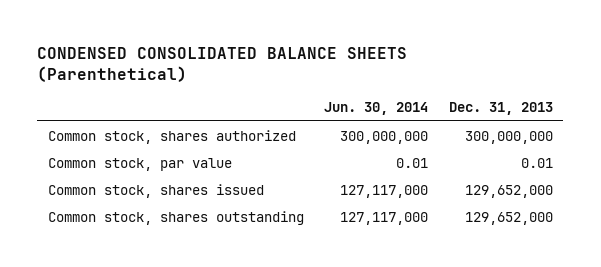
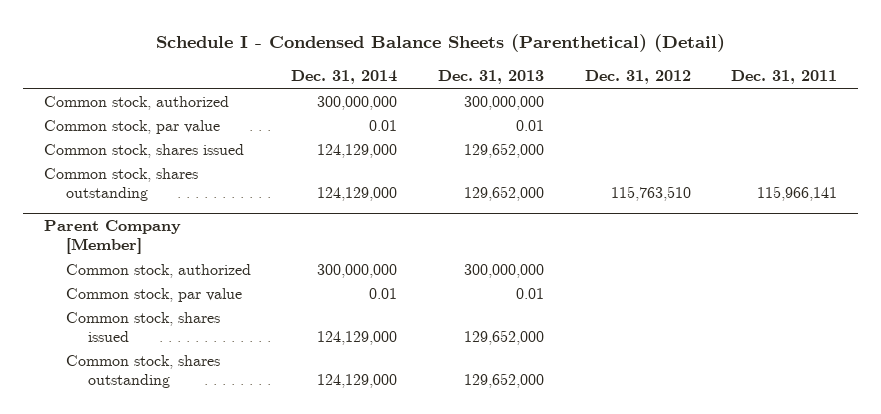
- CONDENSED CONSOLIDATED BALANCE SHEETS (Parenthetical)
+ Schedule I - Condensed Balance Sheets (Parenthetical) (Detail)
- | Jun. 30, 2014 | Dec. 31, 2013
+ | Dec. 31, 2014 | Dec. 31, 2013 | Dec. 31, 2012 | Dec. 31, 2011
- Common stock, shares authorized | 300,000,000 | 300,000,000
+ Common stock, authorized | 300,000,000 | 300,000,000 | |
+ Parent Company [Member]
+ Common stock, authorized | 300,000,000 | 300,000,000 | |
+ Common stock, par value | 0.01 | 0.01 | |
+ Common stock, shares issued | 124,129,000 | 129,652,000 | |
+ Common stock, shares outstanding | 124,129,000 | 129,652,000 | |

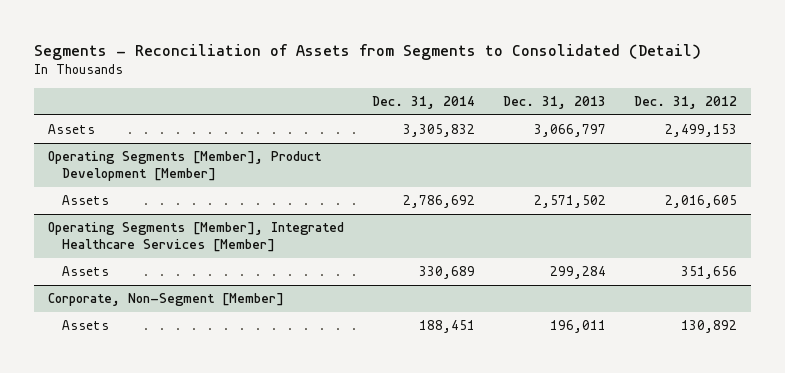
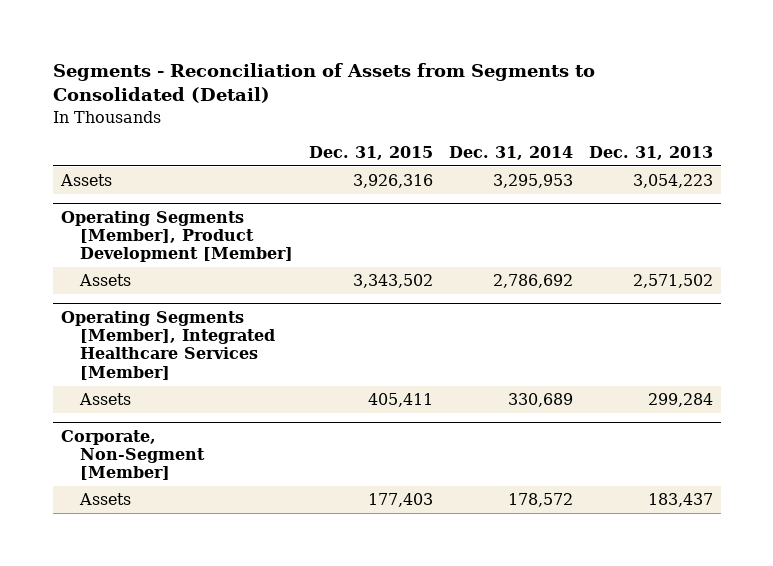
- | Dec. 31, 2014 | Dec. 31, 2013 | Dec. 31, 2012
+ | Dec. 31, 2015 | Dec. 31, 2014 | Dec. 31, 2013
- Assets | 3,305,832 | 3,066,797 | 2,499,153
+ Assets | 3,926,316 | 3,295,953 | 3,054,223
@ Corporate, Non-Segment [Member]
- Assets | 188,451 | 196,011 | 130,892
+ Assets | 177,403 | 178,572 | 183,437

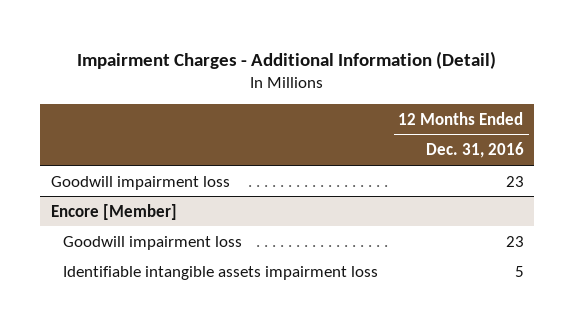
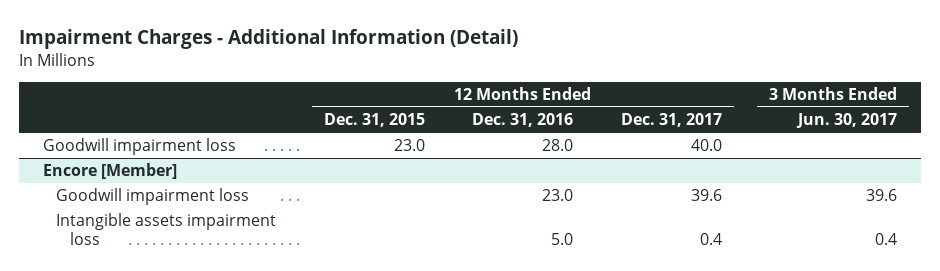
- | 12 Months Ended Dec. 31, 2016
+ | 12 Months Ended Dec. 31, 2015 | 12 Months Ended Dec. 31, 2016 | 12 Months Ended Dec. 31, 2017 | 3 Months Ended Jun. 30, 2017
- Goodwill impairment loss | 23
+ Goodwill impairment loss | 23.0 | 28.0 | 40.0 |
@ Encore [Member]
- Goodwill impairment loss | 23
- Identifiable intangible assets impairment loss | 5
+ Goodwill impairment loss | | 23.0 | 39.6 | 39.6
+ Intangible assets impairment loss | | 5.0 | 0.4 | 0.4

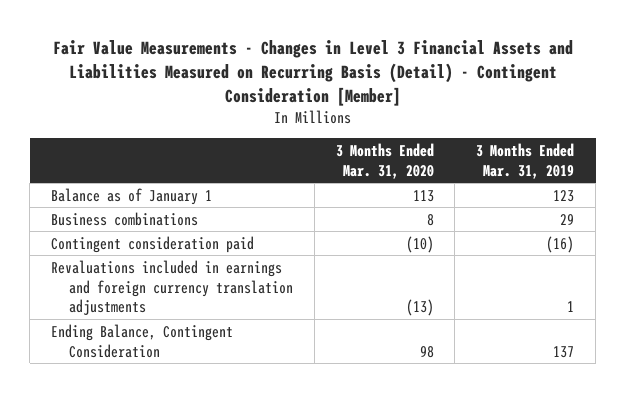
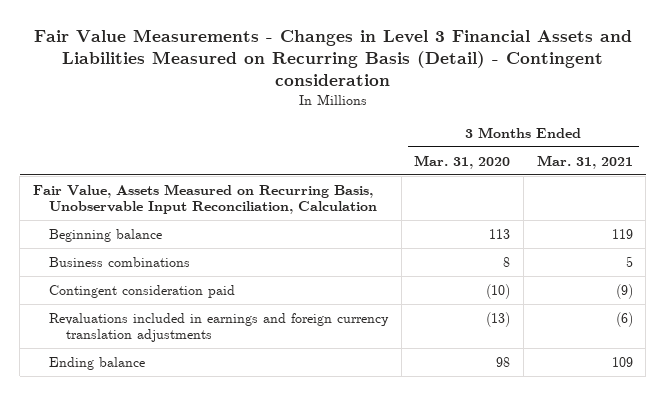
- Fair Value Measurements - Changes in Level 3 Financial Assets and Liabilities Measured on Recurring Basis (Detail) - Contingent Consideration [Member]
+ Fair Value Measurements - Changes in Level 3 Financial Assets and Liabilities Measured on Recurring Basis (Detail) - Contingent consideration
- | 3 Months Ended Mar. 31, 2020 | 3 Months Ended Mar. 31, 2019
+ | 3 Months Ended Mar. 31, 2020 | 3 Months Ended Mar. 31, 2021
- Balance as of January 1 | 113 | 123
+ Fair Value, Assets Measured on Recurring Basis, Unobservable Input Reconciliation, Calculation
+ Beginning balance | 113 | 119
- Ending Balance, Contingent Consideration | 98 | 137
+ Ending balance | 98 | 109

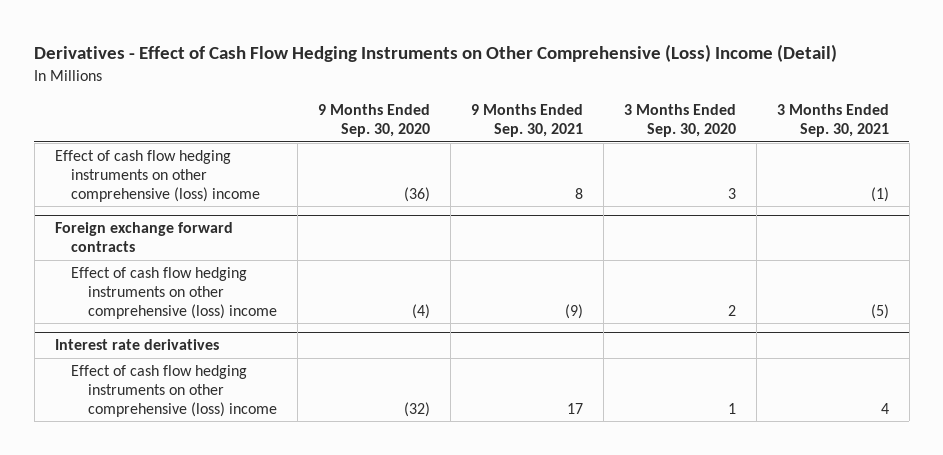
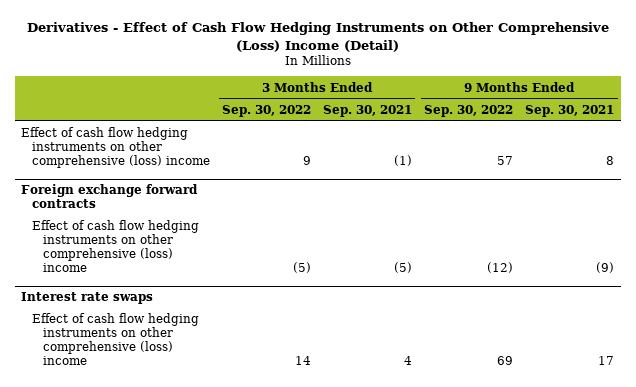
- | 9 Months Ended Sep. 30, 2020 | 9 Months Ended Sep. 30, 2021 | 3 Months Ended Sep. 30, 2020 | 3 Months Ended Sep. 30, 2021
+ | 3 Months Ended Sep. 30, 2022 | 3 Months Ended Sep. 30, 2021 | 9 Months Ended Sep. 30, 2022 | 9 Months Ended Sep. 30, 2021
- Interest rate derivatives
+ Interest rate swaps

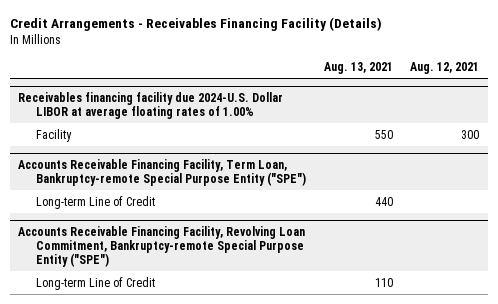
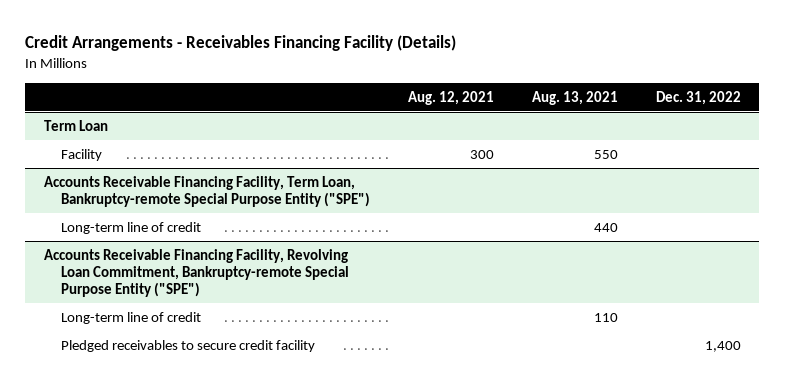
- | Aug. 13, 2021 | Aug. 12, 2021
+ | Aug. 12, 2021 | Aug. 13, 2021 | Dec. 31, 2022
- Receivables financing facility due 2024-U.S. Dollar LIBOR at average floating rates of 1.00%
+ Term Loan
@ Accounts Receivable Financing Facility, Term Loan, Bankruptcy-remote Special Purpose Entity ("SPE")
- Long-term Line of Credit | 440 |
+ Long-term line of credit | | 440 |
@ Accounts Receivable Financing Facility, Revolving Loan Commitment, Bankruptcy-remote Special Purpose Entity ("SPE")
- Long-term Line of Credit | 110 |
+ Long-term line of credit | | 110 |
+ Pledged receivables to secure credit facility | | | 1,400

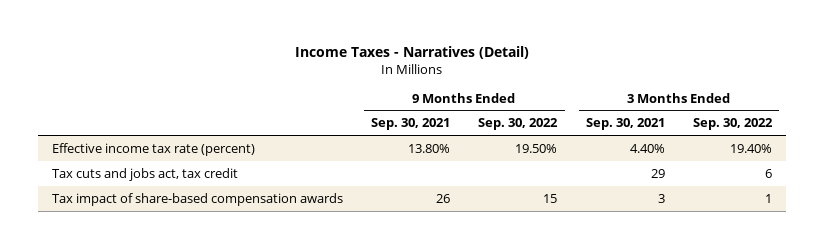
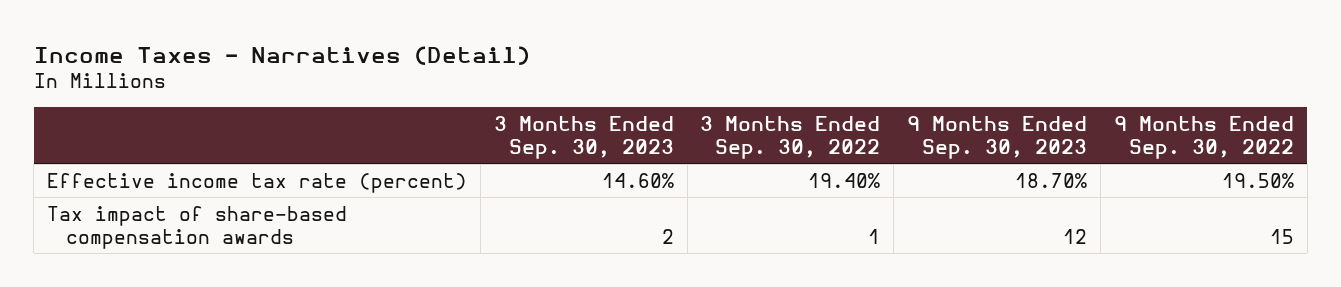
- | 9 Months Ended Sep. 30, 2021 | 9 Months Ended Sep. 30, 2022 | 3 Months Ended Sep. 30, 2021 | 3 Months Ended Sep. 30, 2022
+ | 3 Months Ended Sep. 30, 2023 | 3 Months Ended Sep. 30, 2022 | 9 Months Ended Sep. 30, 2023 | 9 Months Ended Sep. 30, 2022
- Tax cuts and jobs act, tax credit | | | 29 | 6

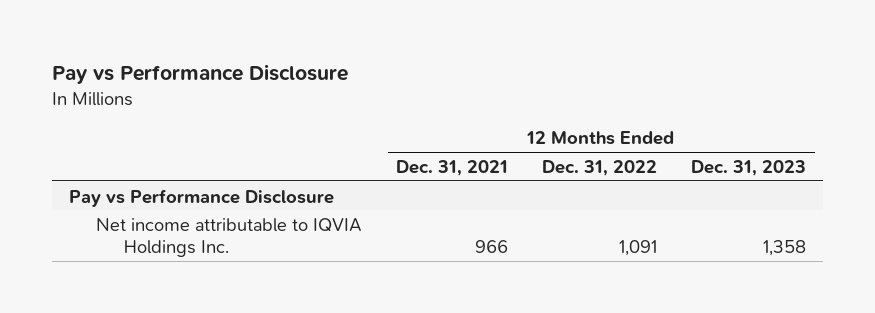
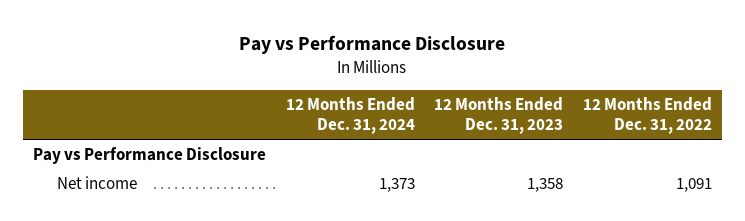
- | 12 Months Ended Dec. 31, 2021 | 12 Months Ended Dec. 31, 2022 | 12 Months Ended Dec. 31, 2023
+ | 12 Months Ended Dec. 31, 2024 | 12 Months Ended Dec. 31, 2023 | 12 Months Ended Dec. 31, 2022
- Net income attributable to IQVIA Holdings Inc. | 966 | 1,091 | 1,358
+ Net income | 1,373 | 1,358 | 1,091

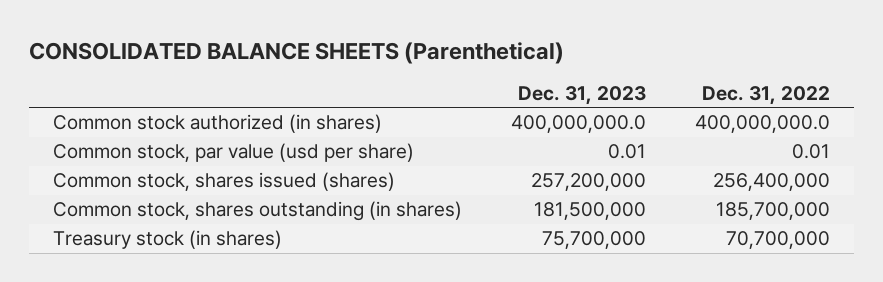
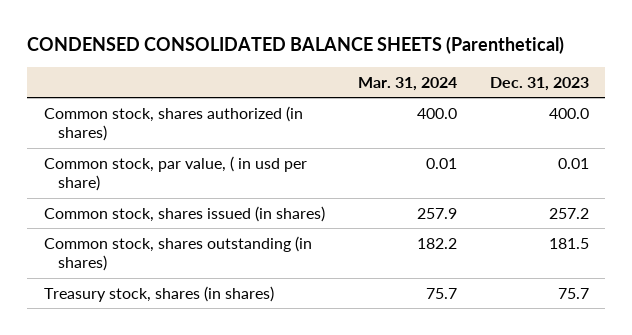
- CONSOLIDATED BALANCE SHEETS (Parenthetical)
+ CONDENSED CONSOLIDATED BALANCE SHEETS (Parenthetical)
- | Dec. 31, 2023 | Dec. 31, 2022
+ | Mar. 31, 2024 | Dec. 31, 2023
- Common stock authorized (in shares) | 400,000,000.0 | 400,000,000.0
- Common stock, par value (usd per share) | 0.01 | 0.01
- Common stock, shares issued (shares) | 257,200,000 | 256,400,000
- Common stock, shares outstanding (in shares) | 181,500,000 | 185,700,000
- Treasury stock (in shares) | 75,700,000 | 70,700,000
+ Common stock, shares authorized (in shares) | 400.0 | 400.0
+ Common stock, par value, ( in usd per share) | 0.01 | 0.01
+ Common stock, shares issued (in shares) | 257.9 | 257.2
+ Common stock, shares outstanding (in shares) | 182.2 | 181.5
+ Treasury stock, shares (in shares) | 75.7 | 75.7

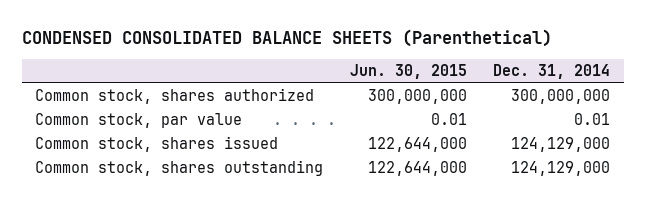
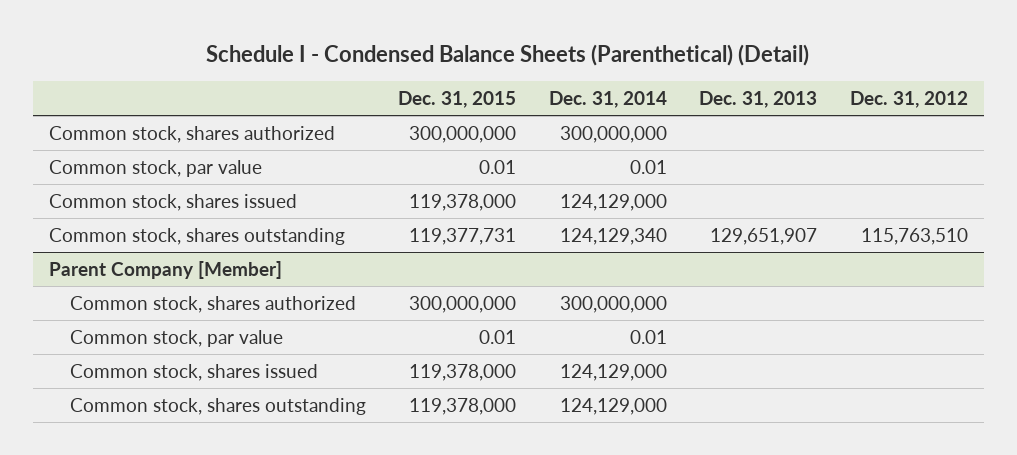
- CONDENSED CONSOLIDATED BALANCE SHEETS (Parenthetical)
+ Schedule I - Condensed Balance Sheets (Parenthetical) (Detail)
- | Jun. 30, 2015 | Dec. 31, 2014
+ | Dec. 31, 2015 | Dec. 31, 2014 | Dec. 31, 2013 | Dec. 31, 2012
+ Common stock, shares outstanding | 119,377,731 | 124,129,340 | 129,651,907 | 115,763,510
+ Parent Company [Member]
+ Common stock, shares authorized | 300,000,000 | 300,000,000 | |
+ Common stock, par value | 0.01 | 0.01 | |
+ Common stock, shares issued | 119,378,000 | 124,129,000 | |

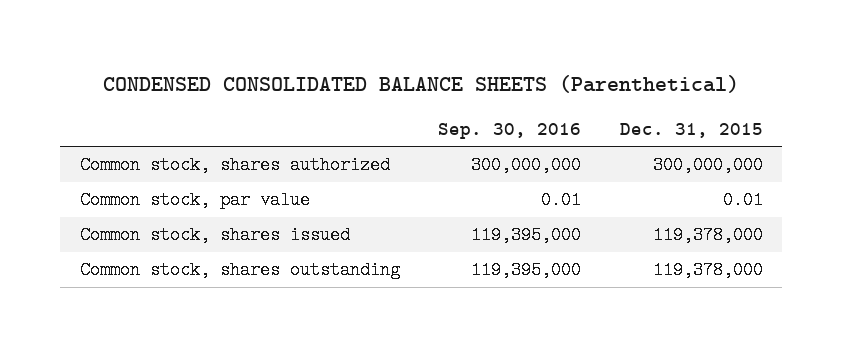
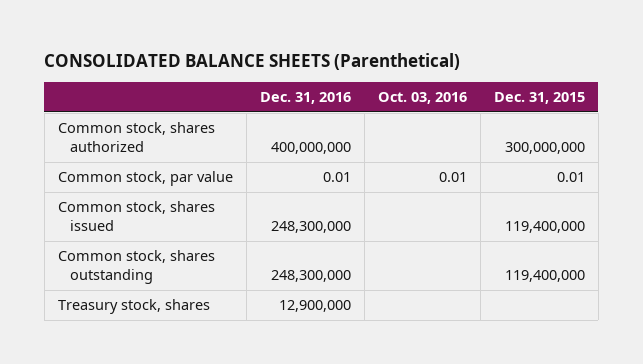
- CONDENSED CONSOLIDATED BALANCE SHEETS (Parenthetical)
+ CONSOLIDATED BALANCE SHEETS (Parenthetical)
- | Sep. 30, 2016 | Dec. 31, 2015
+ | Dec. 31, 2016 | Oct. 03, 2016 | Dec. 31, 2015
- Common stock, shares issued | 119,395,000 | 119,378,000
- Common stock, shares outstanding | 119,395,000 | 119,378,000
+ Common stock, shares issued | 248,300,000 | | 119,400,000
+ Common stock, shares outstanding | 248,300,000 | | 119,400,000
+ Treasury stock, shares | 12,900,000 | |

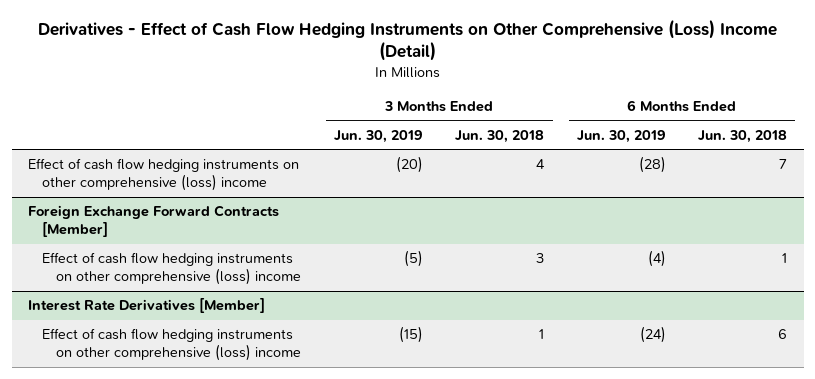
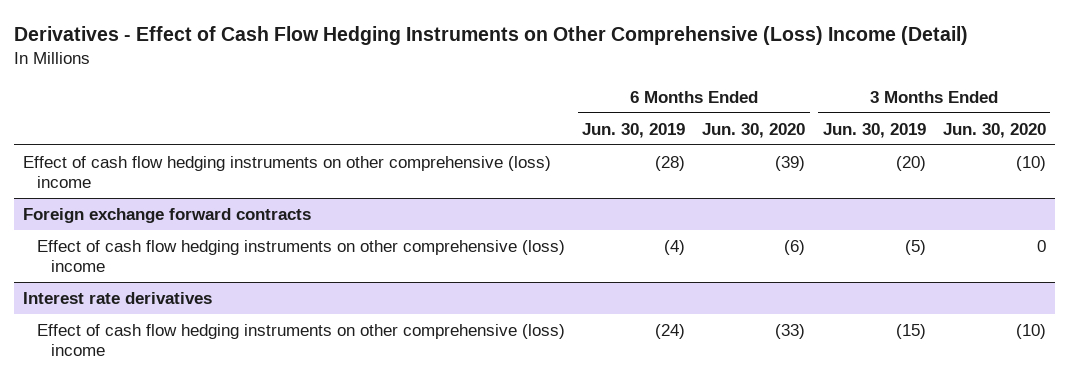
- | 3 Months Ended Jun. 30, 2019 | 3 Months Ended Jun. 30, 2018 | 6 Months Ended Jun. 30, 2019 | 6 Months Ended Jun. 30, 2018
+ | 6 Months Ended Jun. 30, 2019 | 6 Months Ended Jun. 30, 2020 | 3 Months Ended Jun. 30, 2019 | 3 Months Ended Jun. 30, 2020
- Foreign Exchange Forward Contracts [Member]
+ Foreign exchange forward contracts
- Interest Rate Derivatives [Member]
+ Interest rate derivatives

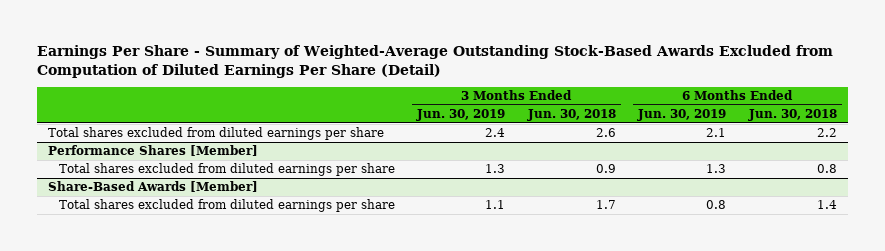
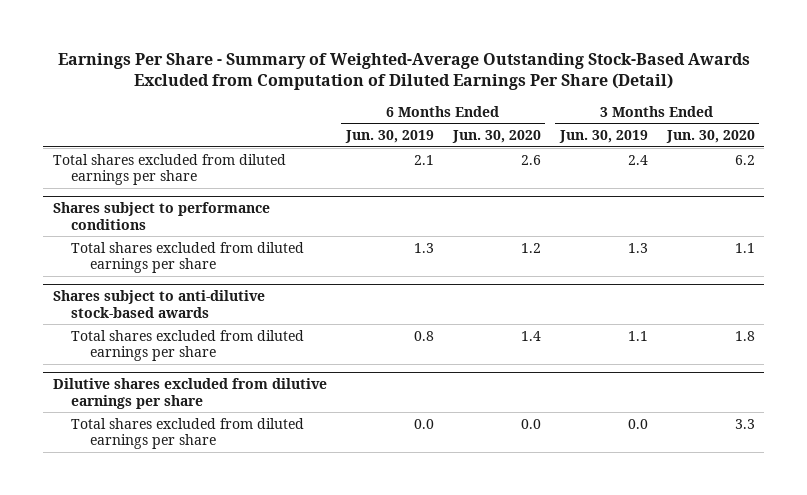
- | 3 Months Ended Jun. 30, 2019 | 3 Months Ended Jun. 30, 2018 | 6 Months Ended Jun. 30, 2019 | 6 Months Ended Jun. 30, 2018
+ | 6 Months Ended Jun. 30, 2019 | 6 Months Ended Jun. 30, 2020 | 3 Months Ended Jun. 30, 2019 | 3 Months Ended Jun. 30, 2020
- Performance Shares [Member]
+ Shares subject to performance conditions
- Share-Based Awards [Member]
+ Shares subject to anti-dilutive stock-based awards
+ Dilutive shares excluded from dilutive earnings per share
+ Total shares excluded from diluted earnings per share | 0.0 | 0.0 | 0.0 | 3.3

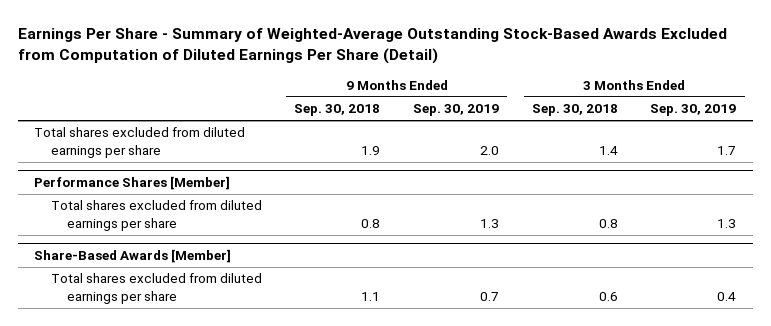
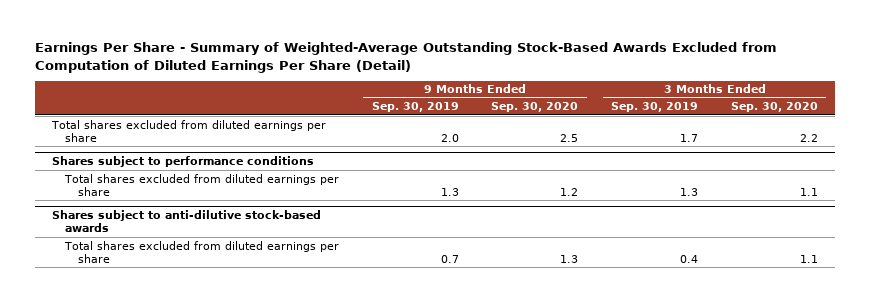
- | 9 Months Ended Sep. 30, 2018 | 9 Months Ended Sep. 30, 2019 | 3 Months Ended Sep. 30, 2018 | 3 Months Ended Sep. 30, 2019
+ | 9 Months Ended Sep. 30, 2019 | 9 Months Ended Sep. 30, 2020 | 3 Months Ended Sep. 30, 2019 | 3 Months Ended Sep. 30, 2020
- Performance Shares [Member]
+ Shares subject to performance conditions
- Share-Based Awards [Member]
+ Shares subject to anti-dilutive stock-based awards

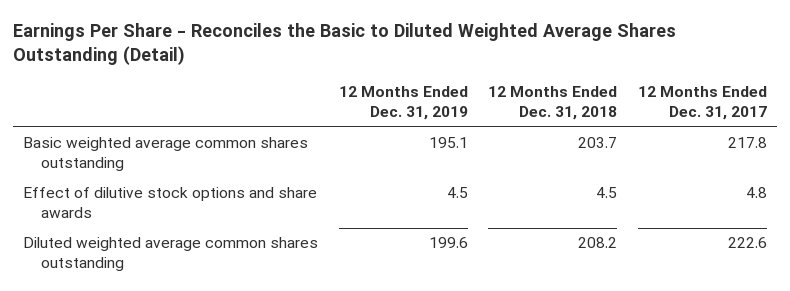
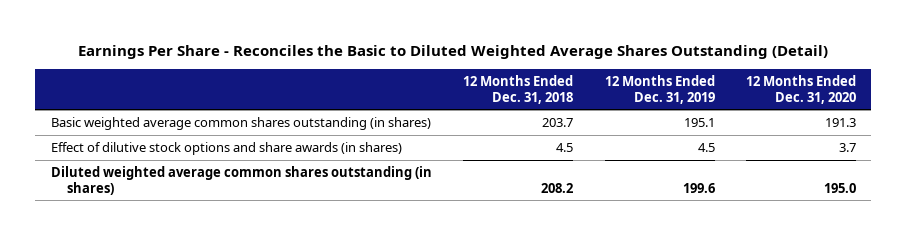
- | 12 Months Ended Dec. 31, 2019 | 12 Months Ended Dec. 31, 2018 | 12 Months Ended Dec. 31, 2017
+ | 12 Months Ended Dec. 31, 2018 | 12 Months Ended Dec. 31, 2019 | 12 Months Ended Dec. 31, 2020
- Basic weighted average common shares outstanding | 195.1 | 203.7 | 217.8
- Effect of dilutive stock options and share awards | 4.5 | 4.5 | 4.8
- Diluted weighted average common shares outstanding | 199.6 | 208.2 | 222.6
+ Basic weighted average common shares outstanding (in shares) | 203.7 | 195.1 | 191.3
+ Effect of dilutive stock options and share awards (in shares) | 4.5 | 4.5 | 3.7
+ Diluted weighted average common shares outstanding (in shares) | 208.2 | 199.6 | 195.0

